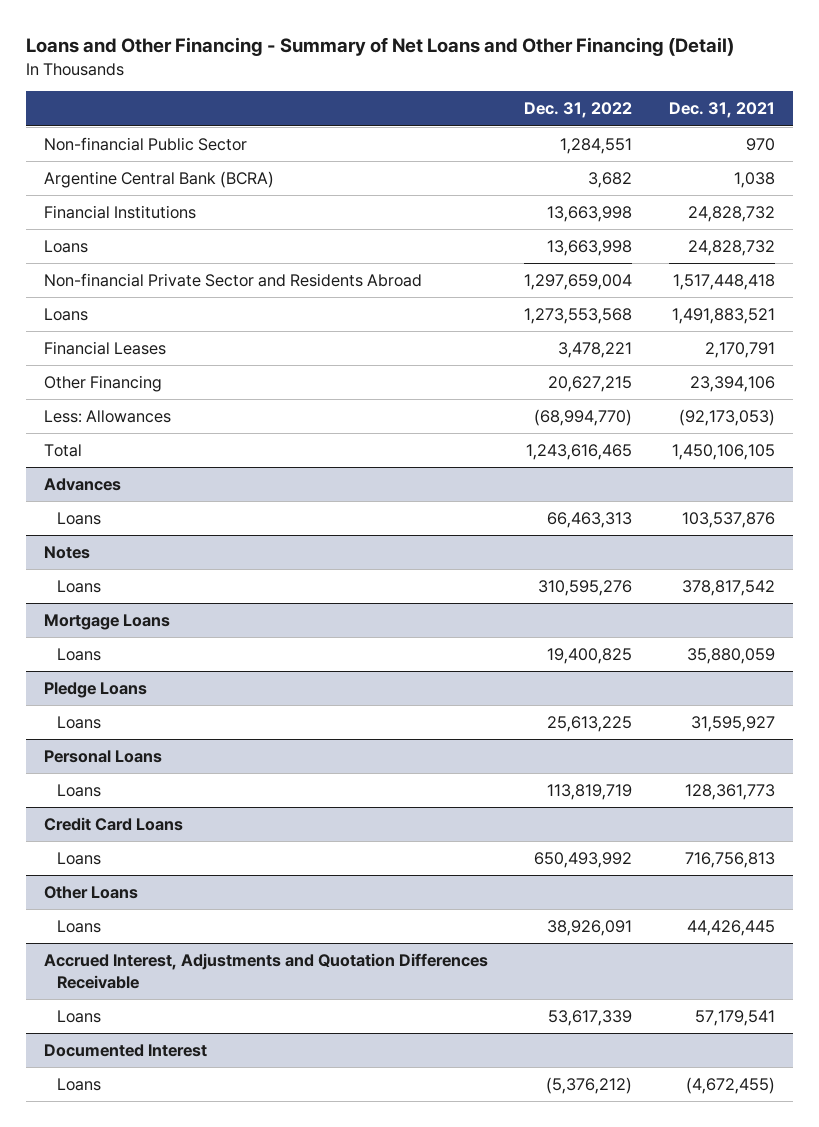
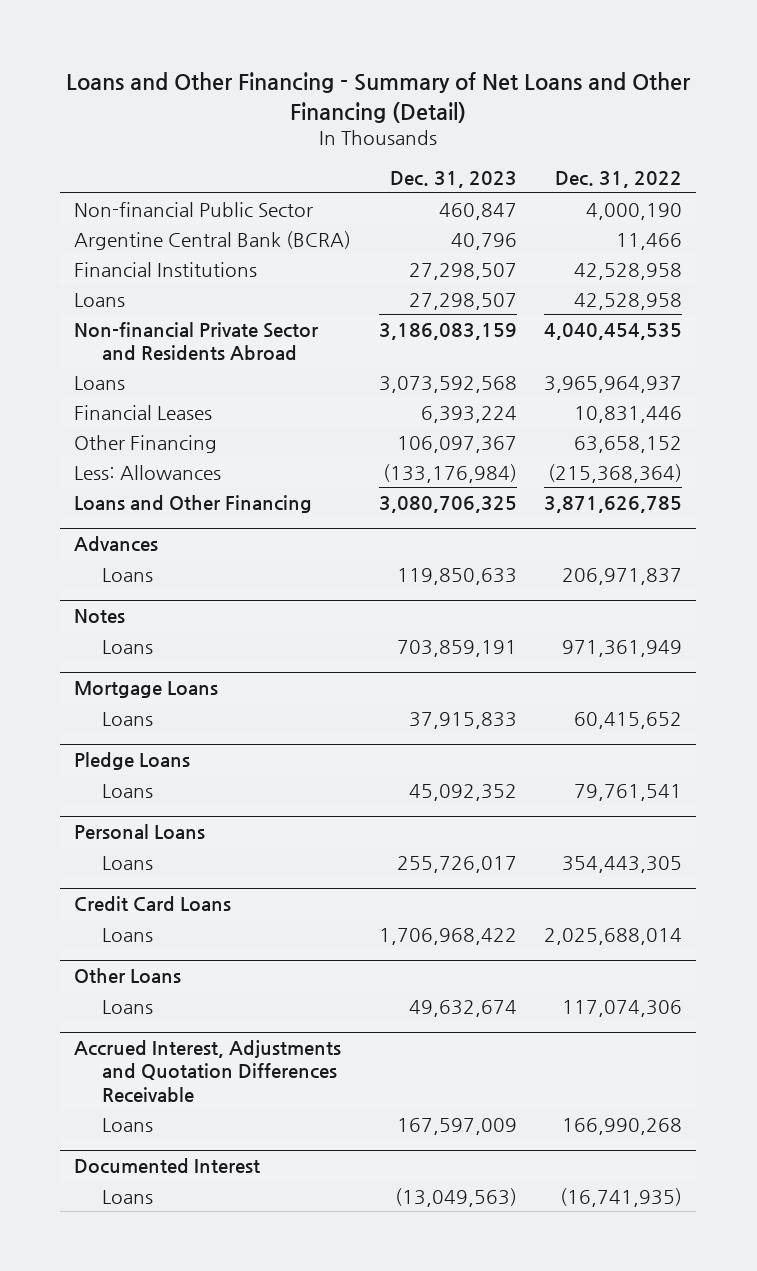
- | Dec. 31, 2022 | Dec. 31, 2021
+ | Dec. 31, 2023 | Dec. 31, 2022
- Non-financial Public Sector | 1,284,551 | 970
- Argentine Central Bank (BCRA) | 3,682 | 1,038
- Financial Institutions | 13,663,998 | 24,828,732
- Loans | 13,663,998 | 24,828,732
- Non-financial Private Sector and Residents Abroad | 1,297,659,004 | 1,517,448,418
- Loans | 1,273,553,568 | 1,491,883,521
- Financial Leases | 3,478,221 | 2,170,791
- Other Financing | 20,627,215 | 23,394,106
- Less: Allowances | (68,994,770) | (92,173,053)
- Total | 1,243,616,465 | 1,450,106,105
+ Non-financial Public Sector | 460,847 | 4,000,190
+ Argentine Central Bank (BCRA) | 40,796 | 11,466
+ Financial Institutions | 27,298,507 | 42,528,958
+ Loans | 27,298,507 | 42,528,958
+ Non-financial Private Sector and Residents Abroad | 3,186,083,159 | 4,040,454,535
+ Loans | 3,073,592,568 | 3,965,964,937
+ Financial Leases | 6,393,224 | 10,831,446
+ Other Financing | 106,097,367 | 63,658,152
+ Less: Allowances | (133,176,984) | (215,368,364)
+ Loans and Other Financing | 3,080,706,325 | 3,871,626,785
@ Advances
- Loans | 66,463,313 | 103,537,876
+ Loans | 119,850,633 | 206,971,837
@ Notes
- Loans | 310,595,276 | 378,817,542
+ Loans | 703,859,191 | 971,361,949
@ Mortgage Loans
- Loans | 19,400,825 | 35,880,059
+ Loans | 37,915,833 | 60,415,652
@ Pledge Loans
- Loans | 25,613,225 | 31,595,927
+ Loans | 45,092,352 | 79,761,541
@ Personal Loans
- Loans | 113,819,719 | 128,361,773
+ Loans | 255,726,017 | 354,443,305
@ Credit Card Loans
- Loans | 650,493,992 | 716,756,813
+ Loans | 1,706,968,422 | 2,025,688,014
@ Other Loans
- Loans | 38,926,091 | 44,426,445
+ Loans | 49,632,674 | 117,074,306
@ Accrued Interest, Adjustments and Quotation Differences Receivable
- Loans | 53,617,339 | 57,179,541
+ Loans | 167,597,009 | 166,990,268
@ Documented Interest
- Loans | (5,376,212) | (4,672,455)
+ Loans | (13,049,563) | (16,741,935)

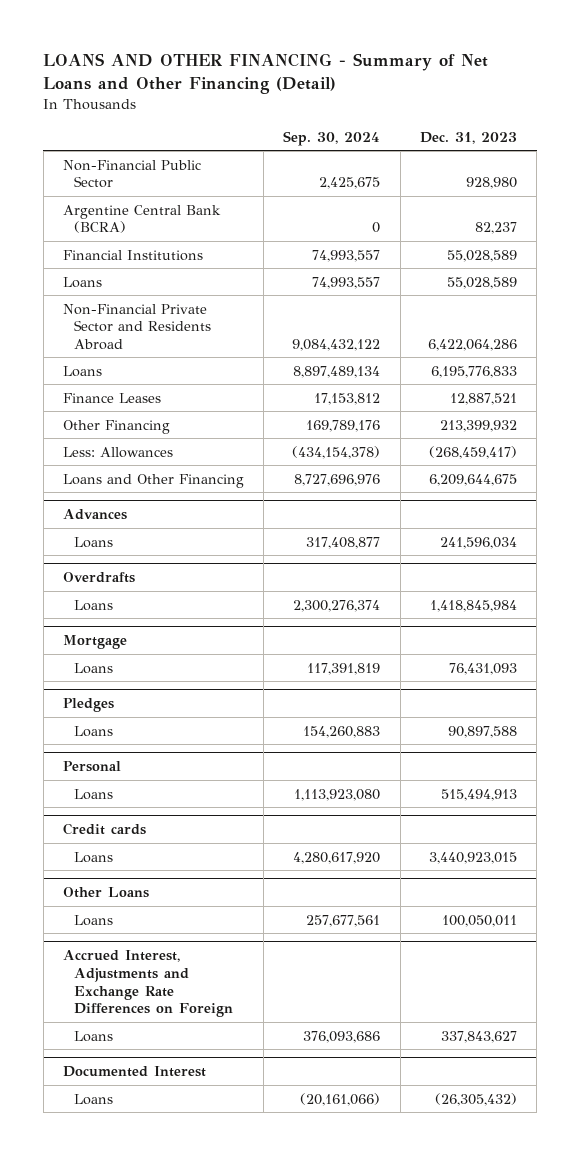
- Loans and Other Financing - Summary of Net Loans and Other Financing (Detail)
+ LOANS AND OTHER FINANCING - Summary of Net Loans and Other Financing (Detail)
- | Dec. 31, 2023 | Dec. 31, 2022
+ | Sep. 30, 2024 | Dec. 31, 2023
- Non-financial Public Sector | 460,847 | 4,000,190
- Argentine Central Bank (BCRA) | 40,796 | 11,466
- Financial Institutions | 27,298,507 | 42,528,958
- Loans | 27,298,507 | 42,528,958
- Non-financial Private Sector and Residents Abroad | 3,186,083,159 | 4,040,454,535
- Loans | 3,073,592,568 | 3,965,964,937
- Financial Leases | 6,393,224 | 10,831,446
- Other Financing | 106,097,367 | 63,658,152
- Less: Allowances | (133,176,984) | (215,368,364)
- Loans and Other Financing | 3,080,706,325 | 3,871,626,785
+ Non-Financial Public Sector | 2,425,675 | 928,980
+ Argentine Central Bank (BCRA) | 0 | 82,237
+ Financial Institutions | 74,993,557 | 55,028,589
+ Loans | 74,993,557 | 55,028,589
+ Non-Financial Private Sector and Residents Abroad | 9,084,432,122 | 6,422,064,286
+ Loans | 8,897,489,134 | 6,195,776,833
+ Finance Leases | 17,153,812 | 12,887,521
+ Other Financing | 169,789,176 | 213,399,932
+ Less: Allowances | (434,154,378) | (268,459,417)
+ Loans and Other Financing | 8,727,696,976 | 6,209,644,675
@ Advances
- Loans | 119,850,633 | 206,971,837
- Notes
- Loans | 703,859,191 | 971,361,949
- Mortgage Loans
- Loans | 37,915,833 | 60,415,652
- Pledge Loans
- Loans | 45,092,352 | 79,761,541
- Personal Loans
- Loans | 255,726,017 | 354,443,305
- Credit Card Loans
- Loans | 1,706,968,422 | 2,025,688,014
@ Advances
+ Loans | 317,408,877 | 241,596,034
+ Overdrafts
+ Loans | 2,300,276,374 | 1,418,845,984
+ Mortgage
+ Loans | 117,391,819 | 76,431,093
+ Pledges
+ Loans | 154,260,883 | 90,897,588
+ Personal
+ Loans | 1,113,923,080 | 515,494,913
+ Credit cards
+ Loans | 4,280,617,920 | 3,440,923,015
@ Other Loans
- Loans | 49,632,674 | 117,074,306
- Accrued Interest, Adjustments and Quotation Differences Receivable
- Loans | 167,597,009 | 166,990,268
@ Other Loans
+ Loans | 257,677,561 | 100,050,011
+ Accrued Interest, Adjustments and Exchange Rate Differences on Foreign
+ Loans | 376,093,686 | 337,843,627
@ Documented Interest
- Loans | (13,049,563) | (16,741,935)
+ Loans | (20,161,066) | (26,305,432)

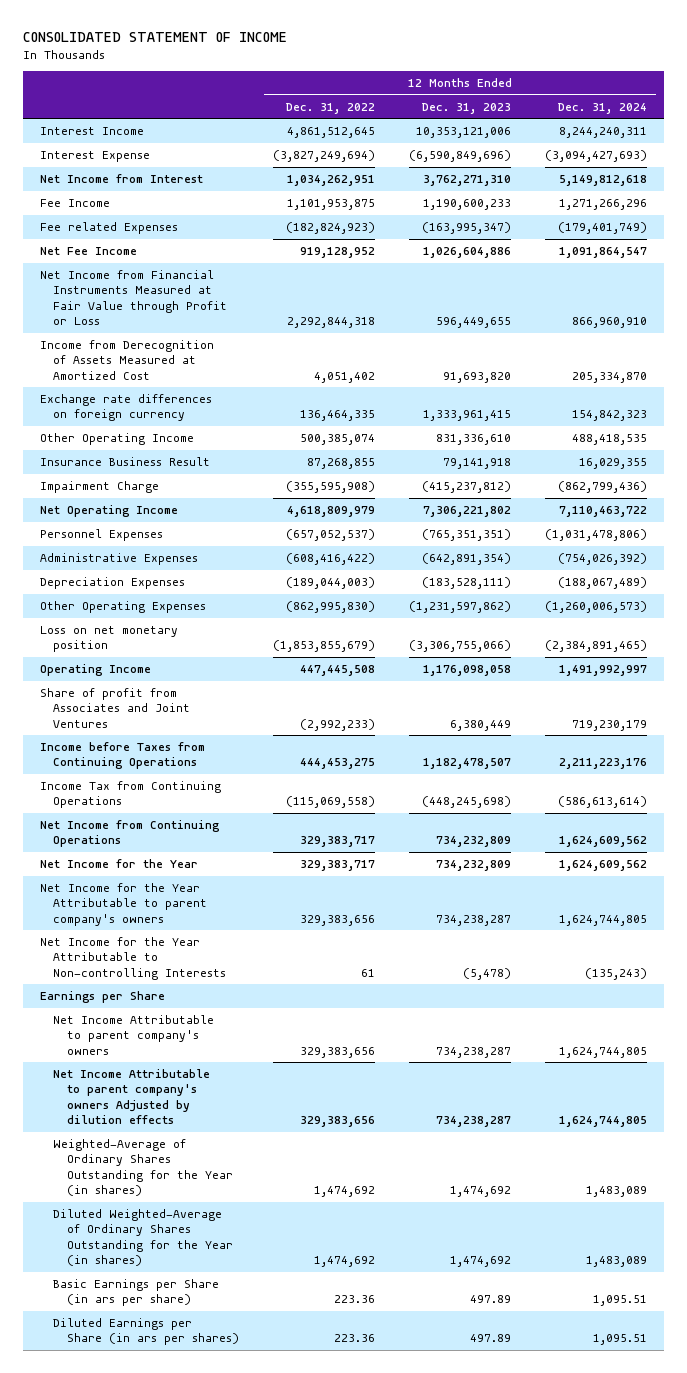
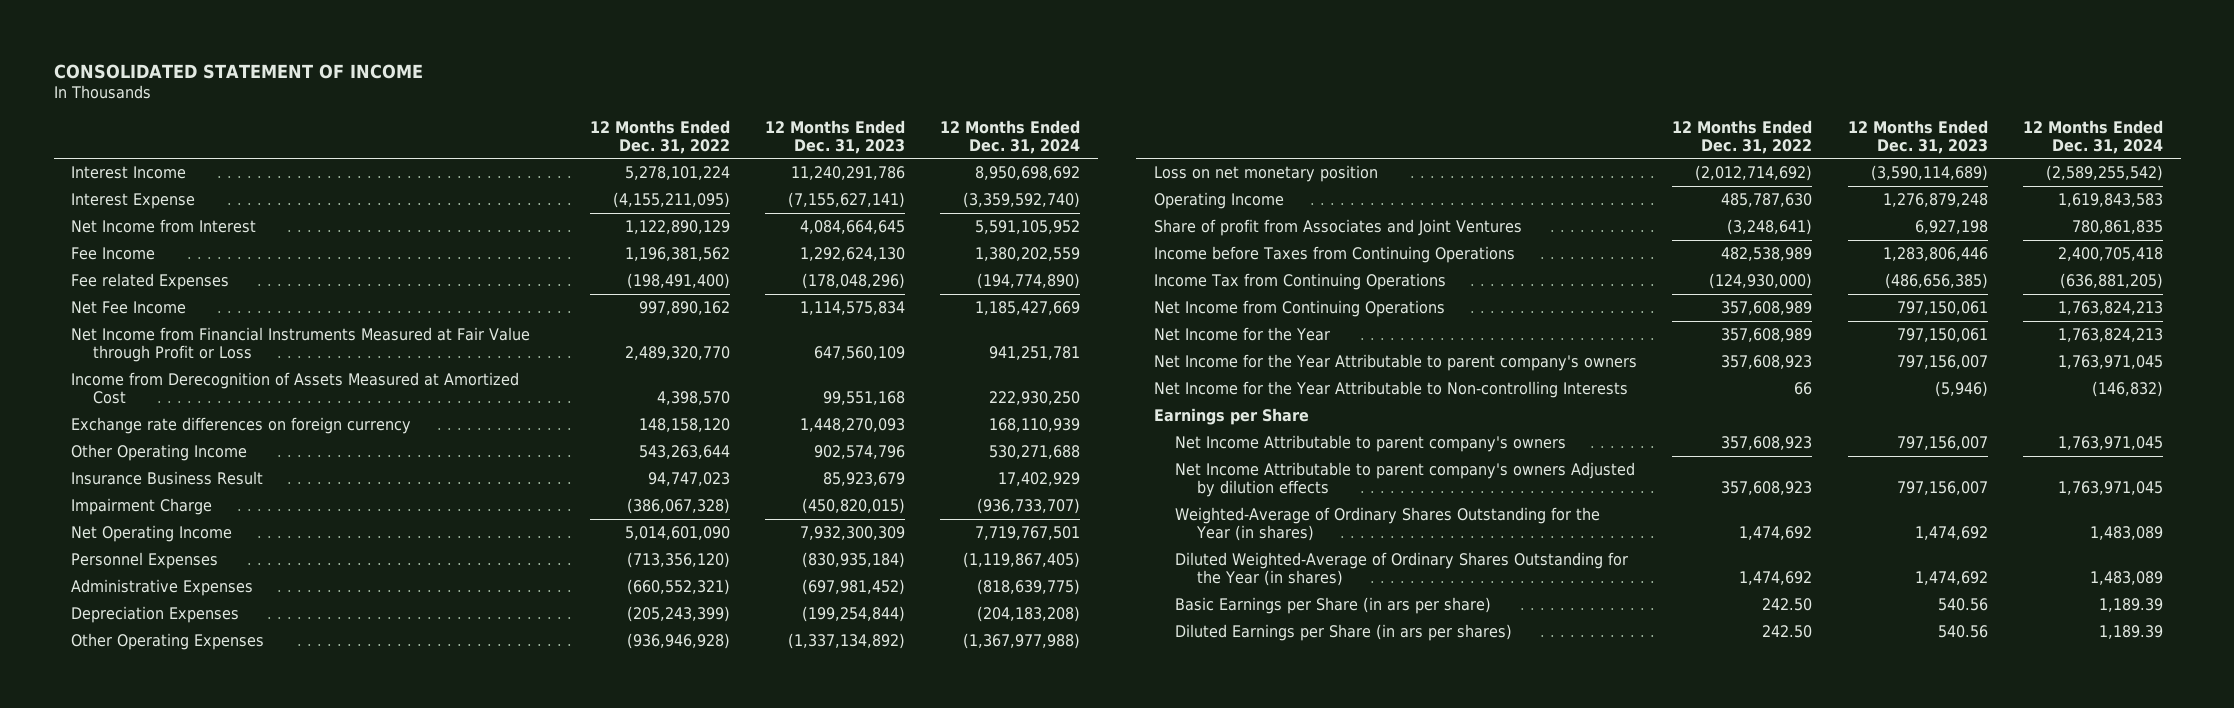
- Interest Income | 4,861,512,645 | 10,353,121,006 | 8,244,240,311
- Interest Expense | (3,827,249,694) | (6,590,849,696) | (3,094,427,693)
- Net Income from Interest | 1,034,262,951 | 3,762,271,310 | 5,149,812,618
- Fee Income | 1,101,953,875 | 1,190,600,233 | 1,271,266,296
- Fee related Expenses | (182,824,923) | (163,995,347) | (179,401,749)
- Net Fee Income | 919,128,952 | 1,026,604,886 | 1,091,864,547
- Net Income from Financial Instruments Measured at Fair Value through Profit or Loss | 2,292,844,318 | 596,449,655 | 866,960,910
- Income from Derecognition of Assets Measured at Amortized Cost | 4,051,402 | 91,693,820 | 205,334,870
- Exchange rate differences on foreign currency | 136,464,335 | 1,333,961,415 | 154,842,323
- Other Operating Income | 500,385,074 | 831,336,610 | 488,418,535
- Insurance Business Result | 87,268,855 | 79,141,918 | 16,029,355
- Impairment Charge | (355,595,908) | (415,237,812) | (862,799,436)
- Net Operating Income | 4,618,809,979 | 7,306,221,802 | 7,110,463,722
- Personnel Expenses | (657,052,537) | (765,351,351) | (1,031,478,806)
- Administrative Expenses | (608,416,422) | (642,891,354) | (754,026,392)
- Depreciation Expenses | (189,044,003) | (183,528,111) | (188,067,489)
- Other Operating Expenses | (862,995,830) | (1,231,597,862) | (1,260,006,573)
- Loss on net monetary position | (1,853,855,679) | (3,306,755,066) | (2,384,891,465)
- Operating Income | 447,445,508 | 1,176,098,058 | 1,491,992,997
- Share of profit from Associates and Joint Ventures | (2,992,233) | 6,380,449 | 719,230,179
- Income before Taxes from Continuing Operations | 444,453,275 | 1,182,478,507 | 2,211,223,176
- Income Tax from Continuing Operations | (115,069,558) | (448,245,698) | (586,613,614)
- Net Income from Continuing Operations | 329,383,717 | 734,232,809 | 1,624,609,562
- Net Income for the Year | 329,383,717 | 734,232,809 | 1,624,609,562
- Net Income for the Year Attributable to parent company's owners | 329,383,656 | 734,238,287 | 1,624,744,805
- Net Income for the Year Attributable to Non-controlling Interests | 61 | (5,478) | (135,243)
+ Interest Income | 5,278,101,224 | 11,240,291,786 | 8,950,698,692
+ Interest Expense | (4,155,211,095) | (7,155,627,141) | (3,359,592,740)
+ Net Income from Interest | 1,122,890,129 | 4,084,664,645 | 5,591,105,952
+ Fee Income | 1,196,381,562 | 1,292,624,130 | 1,380,202,559
+ Fee related Expenses | (198,491,400) | (178,048,296) | (194,774,890)
+ Net Fee Income | 997,890,162 | 1,114,575,834 | 1,185,427,669
+ Net Income from Financial Instruments Measured at Fair Value through Profit or Loss | 2,489,320,770 | 647,560,109 | 941,251,781
+ Income from Derecognition of Assets Measured at Amortized Cost | 4,398,570 | 99,551,168 | 222,930,250
+ Exchange rate differences on foreign currency | 148,158,120 | 1,448,270,093 | 168,110,939
+ Other Operating Income | 543,263,644 | 902,574,796 | 530,271,688
+ Insurance Business Result | 94,747,023 | 85,923,679 | 17,402,929
+ Impairment Charge | (386,067,328) | (450,820,015) | (936,733,707)
+ Net Operating Income | 5,014,601,090 | 7,932,300,309 | 7,719,767,501
+ Personnel Expenses | (713,356,120) | (830,935,184) | (1,119,867,405)
+ Administrative Expenses | (660,552,321) | (697,981,452) | (818,639,775)
+ Depreciation Expenses | (205,243,399) | (199,254,844) | (204,183,208)
+ Other Operating Expenses | (936,946,928) | (1,337,134,892) | (1,367,977,988)
+ Loss on net monetary position | (2,012,714,692) | (3,590,114,689) | (2,589,255,542)
+ Operating Income | 485,787,630 | 1,276,879,248 | 1,619,843,583
+ Share of profit from Associates and Joint Ventures | (3,248,641) | 6,927,198 | 780,861,835
+ Income before Taxes from Continuing Operations | 482,538,989 | 1,283,806,446 | 2,400,705,418
+ Income Tax from Continuing Operations | (124,930,000) | (486,656,385) | (636,881,205)
+ Net Income from Continuing Operations | 357,608,989 | 797,150,061 | 1,763,824,213
+ Net Income for the Year | 357,608,989 | 797,150,061 | 1,763,824,213
+ Net Income for the Year Attributable to parent company's owners | 357,608,923 | 797,156,007 | 1,763,971,045
+ Net Income for the Year Attributable to Non-controlling Interests | 66 | (5,946) | (146,832)
- Net Income Attributable to parent company's owners | 329,383,656 | 734,238,287 | 1,624,744,805
- Net Income Attributable to parent company's owners Adjusted by dilution effects | 329,383,656 | 734,238,287 | 1,624,744,805
+ Net Income Attributable to parent company's owners | 357,608,923 | 797,156,007 | 1,763,971,045
+ Net Income Attributable to parent company's owners Adjusted by dilution effects | 357,608,923 | 797,156,007 | 1,763,971,045
- Basic Earnings per Share (in ars per share) | 223.36 | 497.89 | 1,095.51
- Diluted Earnings per Share (in ars per shares) | 223.36 | 497.89 | 1,095.51
+ Basic Earnings per Share (in ars per share) | 242.50 | 540.56 | 1,189.39
+ Diluted Earnings per Share (in ars per shares) | 242.50 | 540.56 | 1,189.39

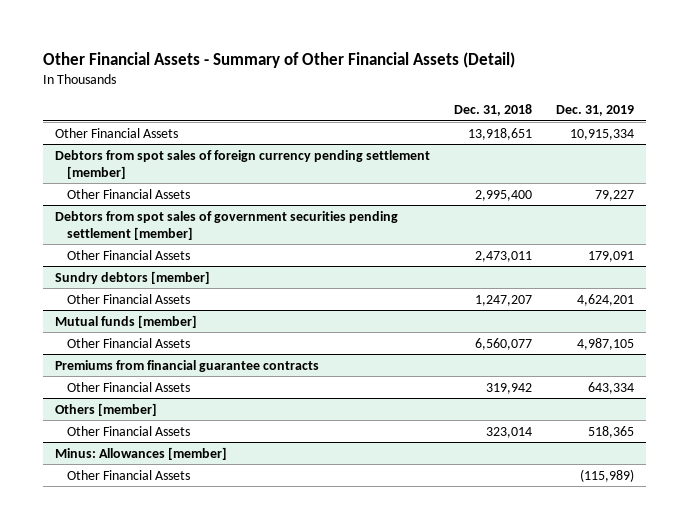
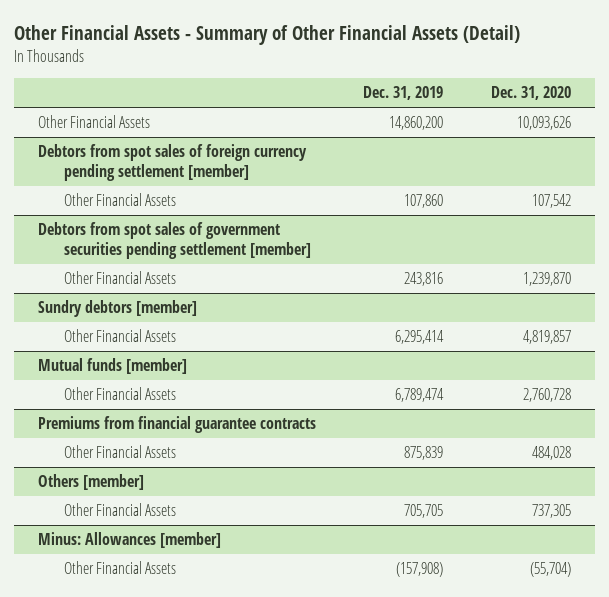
- | Dec. 31, 2018 | Dec. 31, 2019
+ | Dec. 31, 2019 | Dec. 31, 2020
- Other Financial Assets | 13,918,651 | 10,915,334
+ Other Financial Assets | 14,860,200 | 10,093,626
@ Debtors from spot sales of foreign currency pending settlement [member]
- Other Financial Assets | 2,995,400 | 79,227
+ Other Financial Assets | 107,860 | 107,542
@ Debtors from spot sales of government securities pending settlement [member]
- Other Financial Assets | 2,473,011 | 179,091
+ Other Financial Assets | 243,816 | 1,239,870
@ Sundry debtors [member]
- Other Financial Assets | 1,247,207 | 4,624,201
+ Other Financial Assets | 6,295,414 | 4,819,857
@ Mutual funds [member]
- Other Financial Assets | 6,560,077 | 4,987,105
+ Other Financial Assets | 6,789,474 | 2,760,728
@ Premiums from financial guarantee contracts
- Other Financial Assets | 319,942 | 643,334
+ Other Financial Assets | 875,839 | 484,028
@ Others [member]
- Other Financial Assets | 323,014 | 518,365
+ Other Financial Assets | 705,705 | 737,305
@ Minus: Allowances [member]
- Other Financial Assets | | (115,989)
+ Other Financial Assets | (157,908) | (55,704)

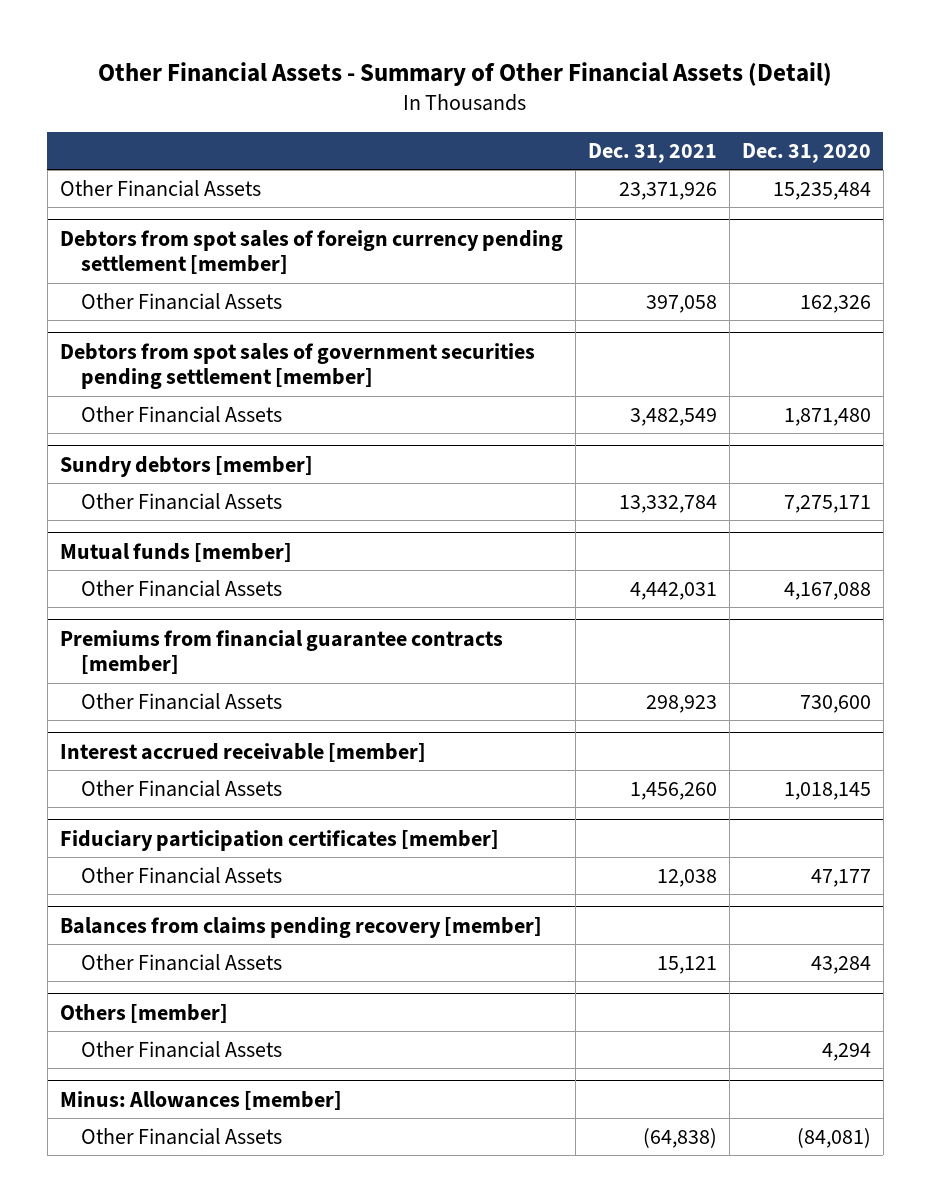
- | Dec. 31, 2019 | Dec. 31, 2020
+ | Dec. 31, 2021 | Dec. 31, 2020
- Other Financial Assets | 14,860,200 | 10,093,626
+ Other Financial Assets | 23,371,926 | 15,235,484
@ Debtors from spot sales of foreign currency pending settlement [member]
- Other Financial Assets | 107,860 | 107,542
+ Other Financial Assets | 397,058 | 162,326
@ Debtors from spot sales of government securities pending settlement [member]
- Other Financial Assets | 243,816 | 1,239,870
+ Other Financial Assets | 3,482,549 | 1,871,480
@ Sundry debtors [member]
- Other Financial Assets | 6,295,414 | 4,819,857
+ Other Financial Assets | 13,332,784 | 7,275,171
@ Mutual funds [member]
- Other Financial Assets | 6,789,474 | 2,760,728
- Premiums from financial guarantee contracts
- Other Financial Assets | 875,839 | 484,028
@ Mutual funds [member]
+ Other Financial Assets | 4,442,031 | 4,167,088
+ Premiums from financial guarantee contracts [member]
+ Other Financial Assets | 298,923 | 730,600
+ Interest accrued receivable [member]
+ Other Financial Assets | 1,456,260 | 1,018,145
+ Fiduciary participation certificates [member]
+ Other Financial Assets | 12,038 | 47,177
+ Balances from claims pending recovery [member]
+ Other Financial Assets | 15,121 | 43,284
@ Others [member]
- Other Financial Assets | 705,705 | 737,305
+ Other Financial Assets | | 4,294
@ Minus: Allowances [member]
- Other Financial Assets | (157,908) | (55,704)
+ Other Financial Assets | (64,838) | (84,081)

